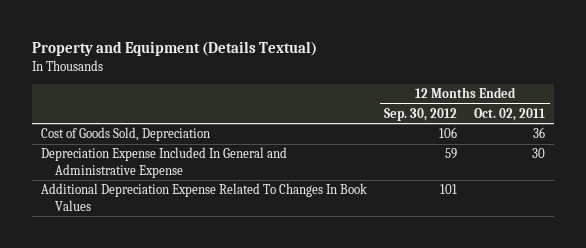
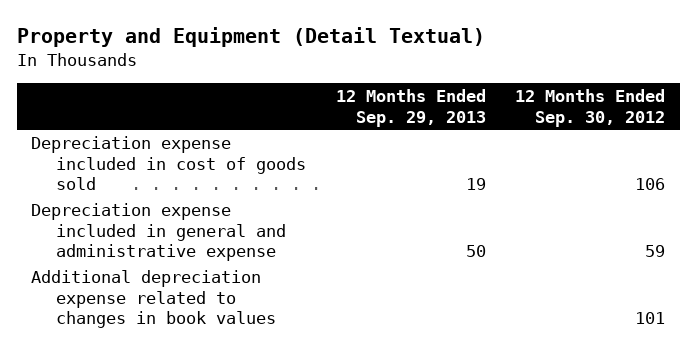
- Property and Equipment (Details Textual)
+ Property and Equipment (Detail Textual)
- | 12 Months Ended Sep. 30, 2012 | 12 Months Ended Oct. 02, 2011
+ | 12 Months Ended Sep. 29, 2013 | 12 Months Ended Sep. 30, 2012
- Cost of Goods Sold, Depreciation | 106 | 36
- Depreciation Expense Included In General and Administrative Expense | 59 | 30
- Additional Depreciation Expense Related To Changes In Book Values | 101 |
+ Depreciation expense included in cost of goods sold | 19 | 106
+ Depreciation expense included in general and administrative expense | 50 | 59
+ Additional depreciation expense related to changes in book values | | 101

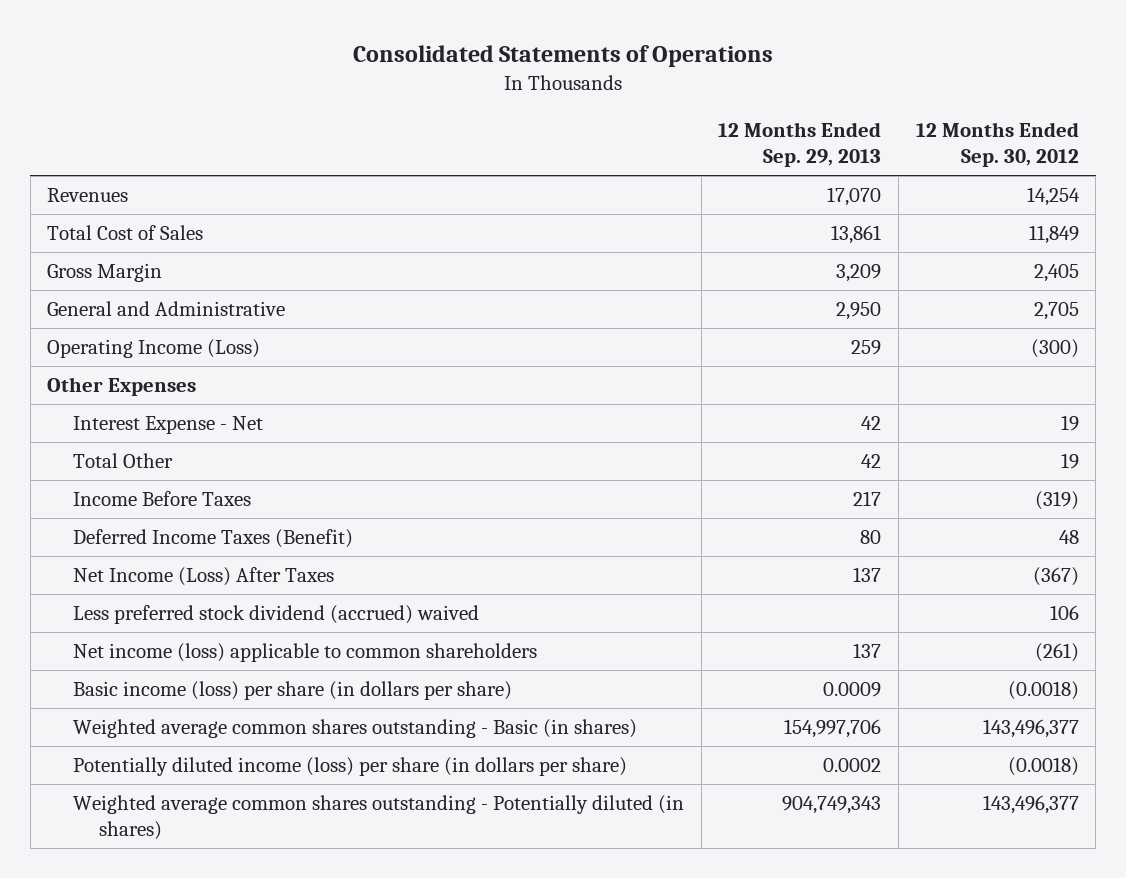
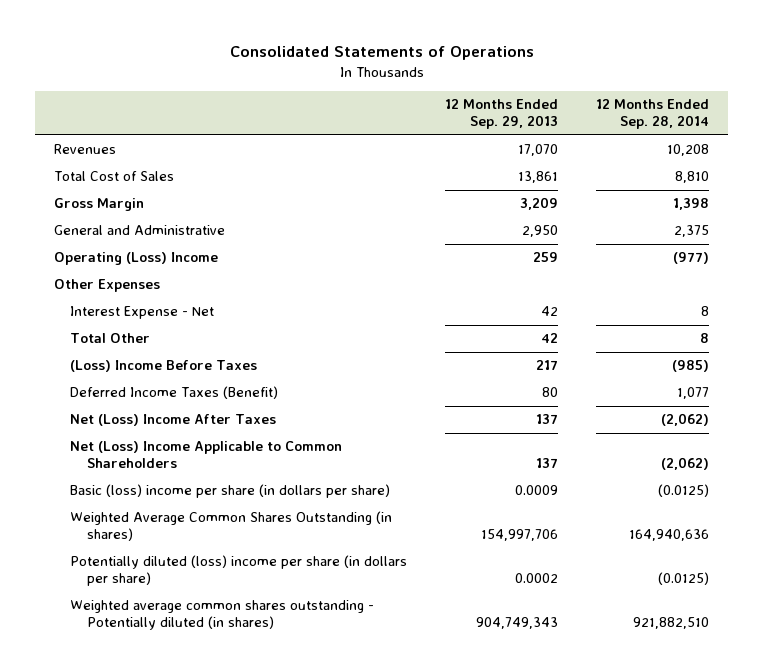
- | 12 Months Ended Sep. 29, 2013 | 12 Months Ended Sep. 30, 2012
+ | 12 Months Ended Sep. 29, 2013 | 12 Months Ended Sep. 28, 2014
- Operating Income (Loss) | 259 | (300)
+ Operating (Loss) Income | 259 | (977)
- Income Before Taxes | 217 | (319)
+ (Loss) Income Before Taxes | 217 | (985)
- Net Income (Loss) After Taxes | 137 | (367)
- Less preferred stock dividend (accrued) waived | | 106
- Net income (loss) applicable to common shareholders | 137 | (261)
- Basic income (loss) per share (in dollars per share) | 0.0009 | (0.0018)
- Weighted average common shares outstanding - Basic (in shares) | 154,997,706 | 143,496,377
- Potentially diluted income (loss) per share (in dollars per share) | 0.0002 | (0.0018)
+ Net (Loss) Income After Taxes | 137 | (2,062)
+ Net (Loss) Income Applicable to Common Shareholders | 137 | (2,062)
+ Basic (loss) income per share (in dollars per share) | 0.0009 | (0.0125)
+ Weighted Average Common Shares Outstanding (in shares) | 154,997,706 | 164,940,636
+ Potentially diluted (loss) income per share (in dollars per share) | 0.0002 | (0.0125)

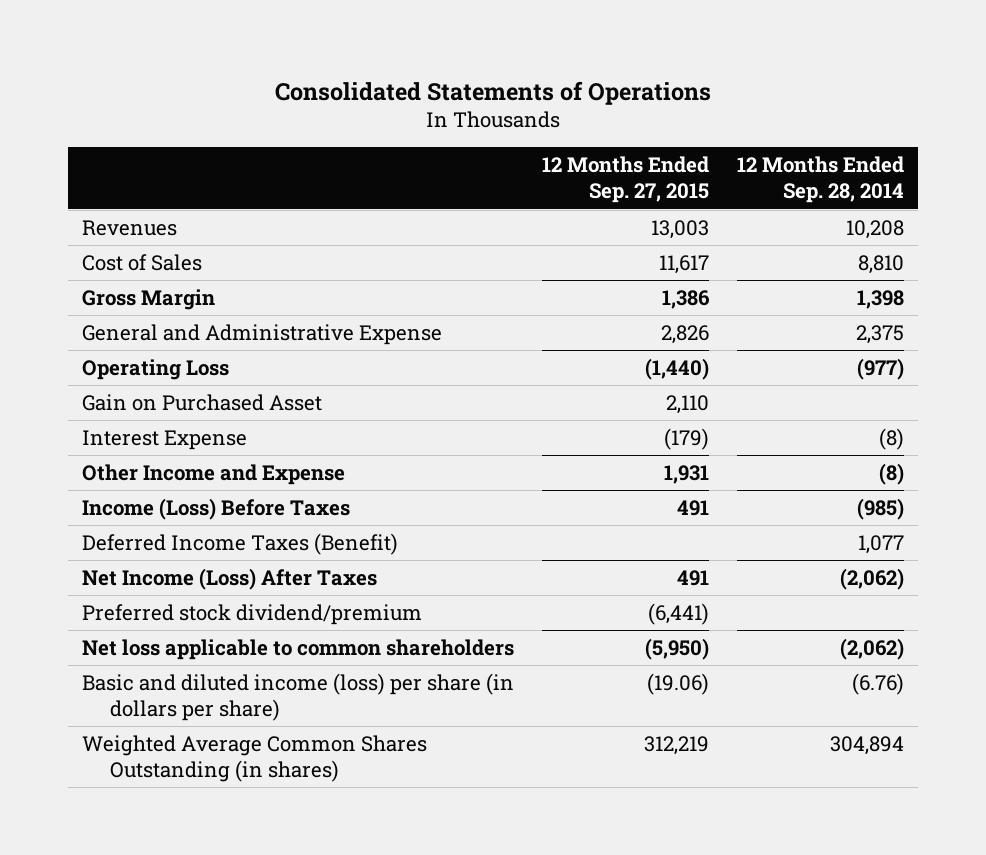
- | 12 Months Ended Sep. 29, 2013 | 12 Months Ended Sep. 28, 2014
+ | 12 Months Ended Sep. 27, 2015 | 12 Months Ended Sep. 28, 2014
- Total Cost of Sales | 13,861 | 8,810
+ Cost of Sales | 11,617 | 8,810
- General and Administrative | 2,950 | 2,375
- Operating (Loss) Income | 259 | (977)
- Other Expenses
- Interest Expense - Net | 42 | 8
- Total Other | 42 | 8
- (Loss) Income Before Taxes | 217 | (985)
+ General and Administrative Expense | 2,826 | 2,375
+ Operating Loss | (1,440) | (977)
+ Gain on Purchased Asset | 2,110 |
+ Interest Expense | (179) | (8)
+ Other Income and Expense | 1,931 | (8)
+ Income (Loss) Before Taxes | 491 | (985)
- Net (Loss) Income After Taxes | 137 | (2,062)
- Net (Loss) Income Applicable to Common Shareholders | 137 | (2,062)
- Basic (loss) income per share (in dollars per share) | 0.0009 | (0.0125)
- Weighted Average Common Shares Outstanding (in shares) | 154,997,706 | 164,940,636
- Potentially diluted (loss) income per share (in dollars per share) | 0.0002 | (0.0125)
- Weighted average common shares outstanding - Potentially diluted (in shares) | 904,749,343 | 921,882,510
+ Net Income (Loss) After Taxes | 491 | (2,062)
+ Preferred stock dividend/premium | (6,441) |
+ Net loss applicable to common shareholders | (5,950) | (2,062)
+ Basic and diluted income (loss) per share (in dollars per share) | (19.06) | (6.76)
+ Weighted Average Common Shares Outstanding (in shares) | 312,219 | 304,894

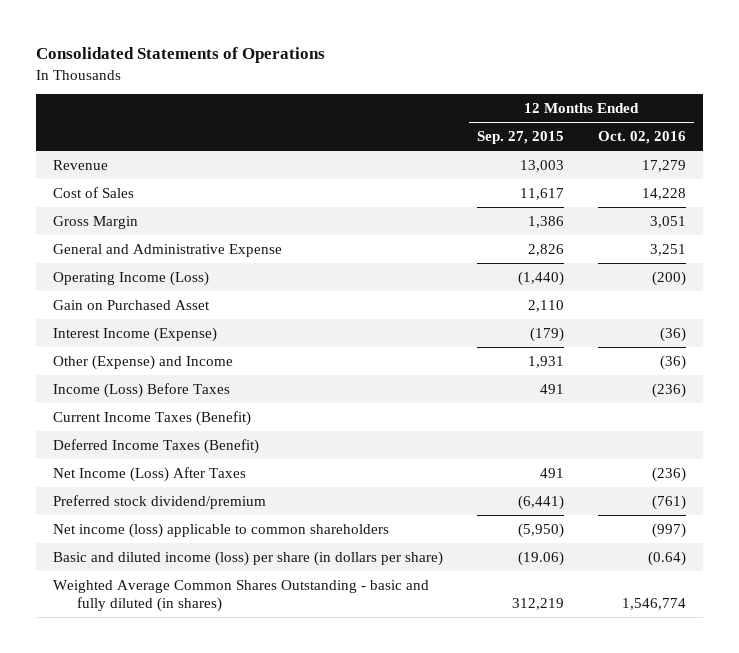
- | 12 Months Ended Sep. 27, 2015 | 12 Months Ended Sep. 28, 2014
+ | 12 Months Ended Sep. 27, 2015 | 12 Months Ended Oct. 02, 2016
- Revenues | 13,003 | 10,208
+ Revenue | 13,003 | 17,279
- Operating Loss | (1,440) | (977)
+ Operating Income (Loss) | (1,440) | (200)
- Interest Expense | (179) | (8)
- Other Income and Expense | 1,931 | (8)
+ Interest Income (Expense) | (179) | (36)
+ Other (Expense) and Income | 1,931 | (36)
+ Current Income Taxes (Benefit)
- Net loss applicable to common shareholders | (5,950) | (2,062)
+ Net income (loss) applicable to common shareholders | (5,950) | (997)
- Weighted Average Common Shares Outstanding (in shares) | 312,219 | 304,894
+ Weighted Average Common Shares Outstanding - basic and fully diluted (in shares) | 312,219 | 1,546,774

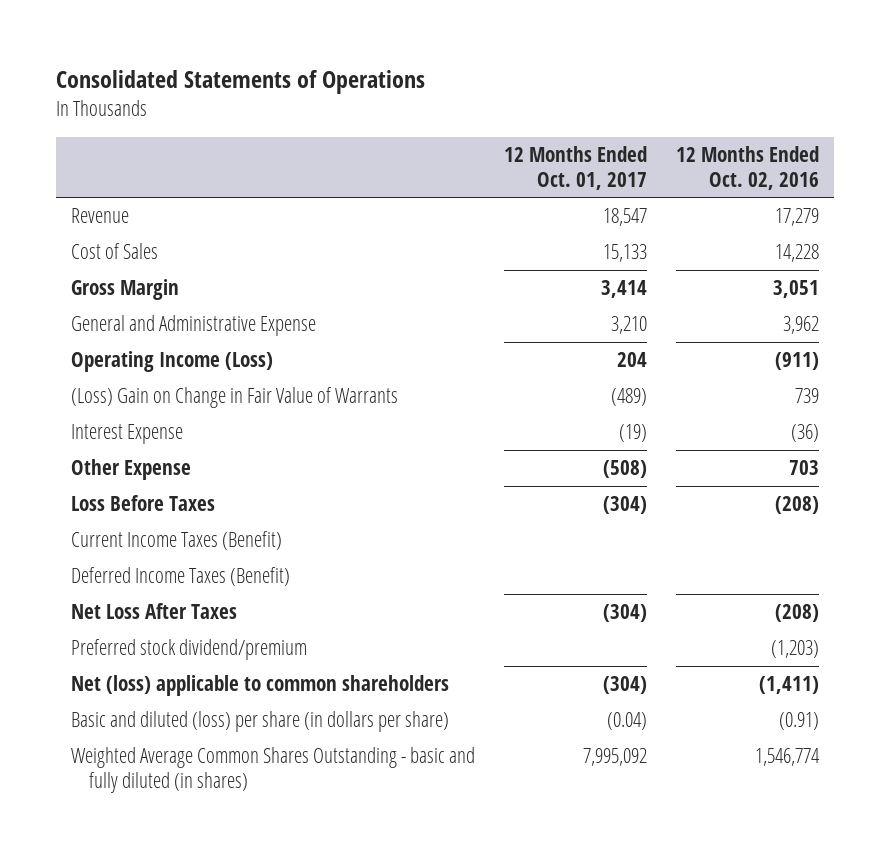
- | 12 Months Ended Sep. 27, 2015 | 12 Months Ended Oct. 02, 2016
+ | 12 Months Ended Oct. 01, 2017 | 12 Months Ended Oct. 02, 2016
- General and Administrative Expense | 2,826 | 3,251
- Operating Income (Loss) | (1,440) | (200)
- Gain on Purchased Asset | 2,110 |
- Interest Income (Expense) | (179) | (36)
- Other (Expense) and Income | 1,931 | (36)
- Income (Loss) Before Taxes | 491 | (236)
+ General and Administrative Expense | 3,210 | 3,962
+ Operating Income (Loss) | 204 | (911)
+ (Loss) Gain on Change in Fair Value of Warrants | (489) | 739
+ Interest Expense | (19) | (36)
+ Other Expense | (508) | 703
+ Loss Before Taxes | (304) | (208)
- Net Income (Loss) After Taxes | 491 | (236)
- Preferred stock dividend/premium | (6,441) | (761)
- Net income (loss) applicable to common shareholders | (5,950) | (997)
- Basic and diluted income (loss) per share (in dollars per share) | (19.06) | (0.64)
+ Net Loss After Taxes | (304) | (208)
+ Preferred stock dividend/premium | | (1,203)
+ Net (loss) applicable to common shareholders | (304) | (1,411)
+ Basic and diluted (loss) per share (in dollars per share) | (0.04) | (0.91)

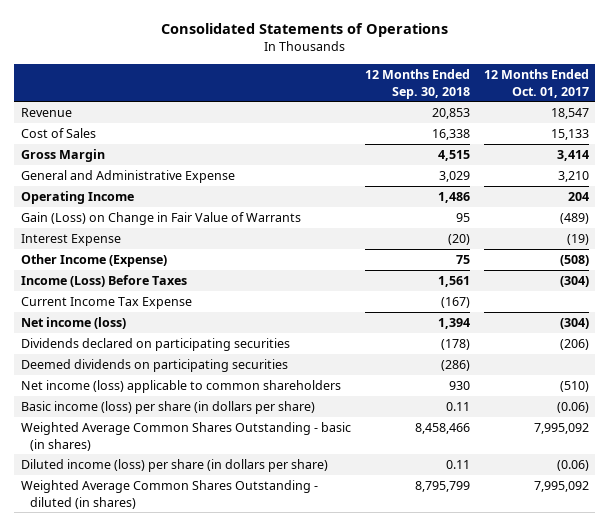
- | 12 Months Ended Oct. 01, 2017 | 12 Months Ended Oct. 02, 2016
+ | 12 Months Ended Sep. 30, 2018 | 12 Months Ended Oct. 01, 2017
- Operating Income (Loss) | 204 | (911)
- (Loss) Gain on Change in Fair Value of Warrants | (489) | 739
+ Operating Income | 1,486 | 204
+ Gain (Loss) on Change in Fair Value of Warrants | 95 | (489)
- Other Expense | (508) | 703
- Loss Before Taxes | (304) | (208)
- Current Income Taxes (Benefit)
- Deferred Income Taxes (Benefit)
- Net Loss After Taxes | (304) | (208)
- Preferred stock dividend/premium | | (1,203)
- Net (loss) applicable to common shareholders | (304) | (1,411)
- Basic and diluted (loss) per share (in dollars per share) | (0.04) | (0.91)
- Weighted Average Common Shares Outstanding - basic and fully diluted (in shares) | 7,995,092 | 1,546,774
+ Other Income (Expense) | 75 | (508)
+ Income (Loss) Before Taxes | 1,561 | (304)
+ Current Income Tax Expense | (167) |
+ Net income (loss) | 1,394 | (304)
+ Dividends declared on participating securities | (178) | (206)
+ Deemed dividends on participating securities | (286) |
+ Net income (loss) applicable to common shareholders | 930 | (510)
+ Basic income (loss) per share (in dollars per share) | 0.11 | (0.06)
+ Weighted Average Common Shares Outstanding - basic (in shares) | 8,458,466 | 7,995,092
+ Diluted income (loss) per share (in dollars per share) | 0.11 | (0.06)
+ Weighted Average Common Shares Outstanding - diluted (in shares) | 8,795,799 | 7,995,092

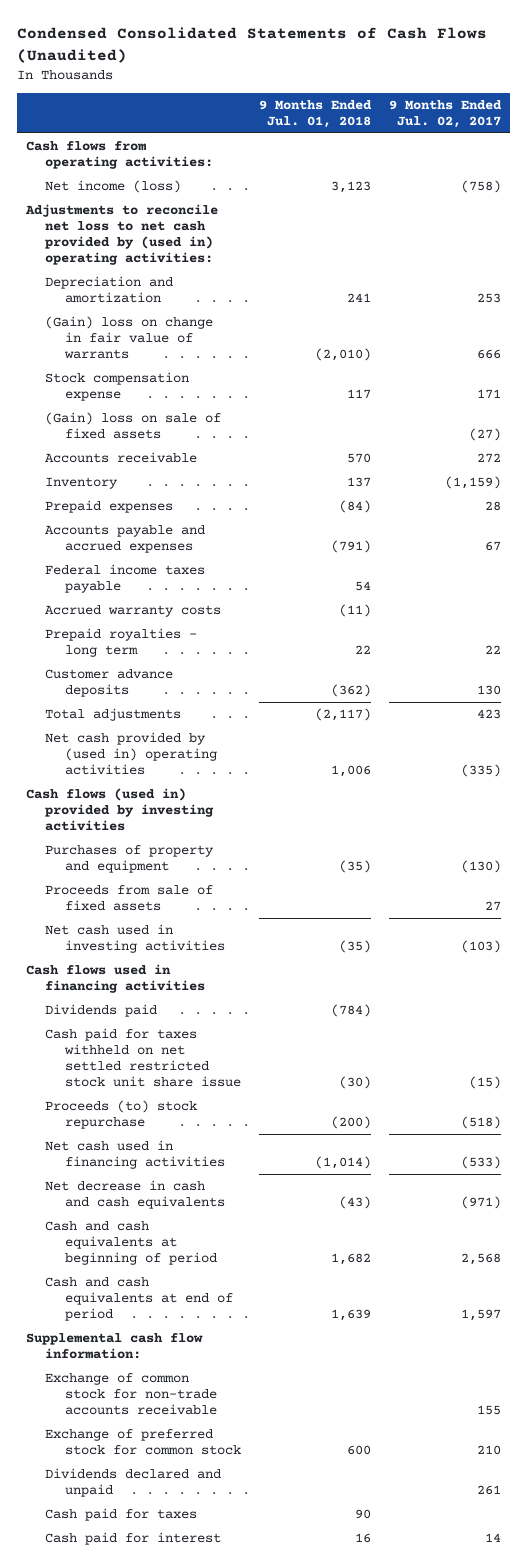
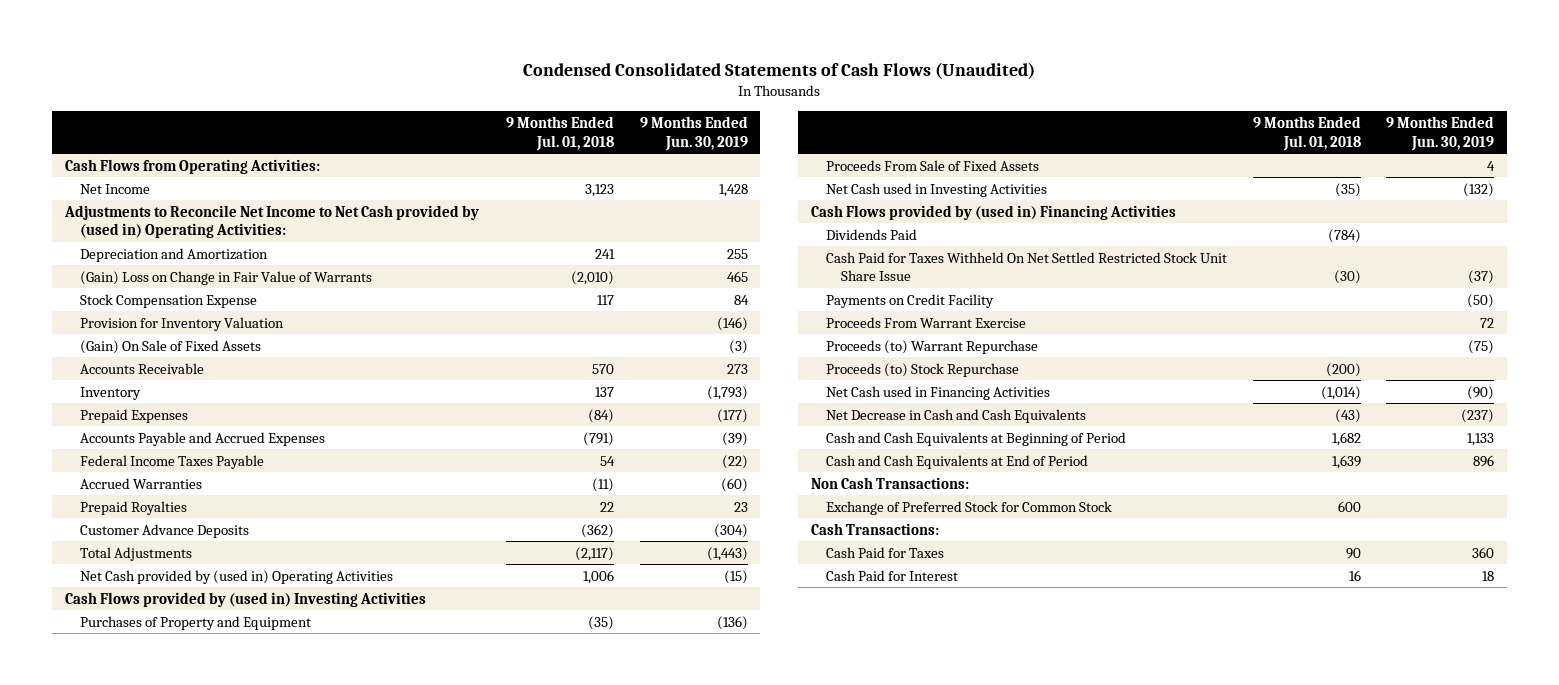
- | 9 Months Ended Jul. 01, 2018 | 9 Months Ended Jul. 02, 2017
+ | 9 Months Ended Jul. 01, 2018 | 9 Months Ended Jun. 30, 2019
- Cash flows from operating activities:
- Net income (loss) | 3,123 | (758)
- Adjustments to reconcile net loss to net cash provided by (used in) operating activities:
- Depreciation and amortization | 241 | 253
- (Gain) loss on change in fair value of warrants | (2,010) | 666
- Stock compensation expense | 117 | 171
- (Gain) loss on sale of fixed assets | | (27)
- Accounts receivable | 570 | 272
+ Cash Flows from Operating Activities:
+ Net Income | 3,123 | 1,428
+ Adjustments to Reconcile Net Income to Net Cash provided by (used in) Operating Activities:
+ Depreciation and Amortization | 241 | 255
+ (Gain) Loss on Change in Fair Value of Warrants | (2,010) | 465
+ Stock Compensation Expense | 117 | 84
+ Provision for Inventory Valuation | | (146)
+ (Gain) On Sale of Fixed Assets | | (3)
+ Accounts Receivable | 570 | 273
- Prepaid expenses | (84) | 28
- Accounts payable and accrued expenses | (791) | 67
- Federal income taxes payable | 54 |
- Accrued warranty costs | (11) |
- Prepaid royalties - long term | 22 | 22
- Customer advance deposits | (362) | 130
- Total adjustments | (2,117) | 423
- Net cash provided by (used in) operating activities | 1,006 | (335)
- Cash flows (used in) provided by investing activities
- Purchases of property and equipment | (35) | (130)
- Proceeds from sale of fixed assets | | 27
- Net cash used in investing activities | (35) | (103)
- Cash flows used in financing activities
- Dividends paid | (784) |
- Cash paid for taxes withheld on net settled restricted stock unit share issue | (30) | (15)
- Proceeds (to) stock repurchase | (200) | (518)
- Net cash used in financing activities | (1,014) | (533)
- Net decrease in cash and cash equivalents | (43) | (971)
- Cash and cash equivalents at beginning of period | 1,682 | 2,568
- Cash and cash equivalents at end of period | 1,639 | 1,597
- Supplemental cash flow information:
- Exchange of common stock for non-trade accounts receivable | | 155
- Exchange of preferred stock for common stock | 600 | 210
- Dividends declared and unpaid | | 261
- Cash paid for taxes | 90 |
- Cash paid for interest | 16 | 14
+ Prepaid Expenses | (84) | (177)
+ Accounts Payable and Accrued Expenses | (791) | (39)
+ Federal Income Taxes Payable | 54 | (22)
+ Accrued Warranties | (11) | (60)
+ Prepaid Royalties | 22 | 23
+ Customer Advance Deposits | (362) | (304)
+ Total Adjustments | (2,117) | (1,443)
+ Net Cash provided by (used in) Operating Activities | 1,006 | (15)
+ Cash Flows provided by (used in) Investing Activities
+ Purchases of Property and Equipment | (35) | (136)
+ Proceeds From Sale of Fixed Assets | | 4
+ Net Cash used in Investing Activities | (35) | (132)
+ Cash Flows provided by (used in) Financing Activities
+ Dividends Paid | (784) |
+ Cash Paid for Taxes Withheld On Net Settled Restricted Stock Unit Share Issue | (30) | (37)
+ Payments on Credit Facility | | (50)
+ Proceeds From Warrant Exercise | | 72
+ Proceeds (to) Warrant Repurchase | | (75)
+ Proceeds (to) Stock Repurchase | (200) |
+ Net Cash used in Financing Activities | (1,014) | (90)
+ Net Decrease in Cash and Cash Equivalents | (43) | (237)
+ Cash and Cash Equivalents at Beginning of Period | 1,682 | 1,133
+ Cash and Cash Equivalents at End of Period | 1,639 | 896
+ Non Cash Transactions:
+ Exchange of Preferred Stock for Common Stock | 600 |
+ Cash Transactions:
+ Cash Paid for Taxes | 90 | 360
+ Cash Paid for Interest | 16 | 18

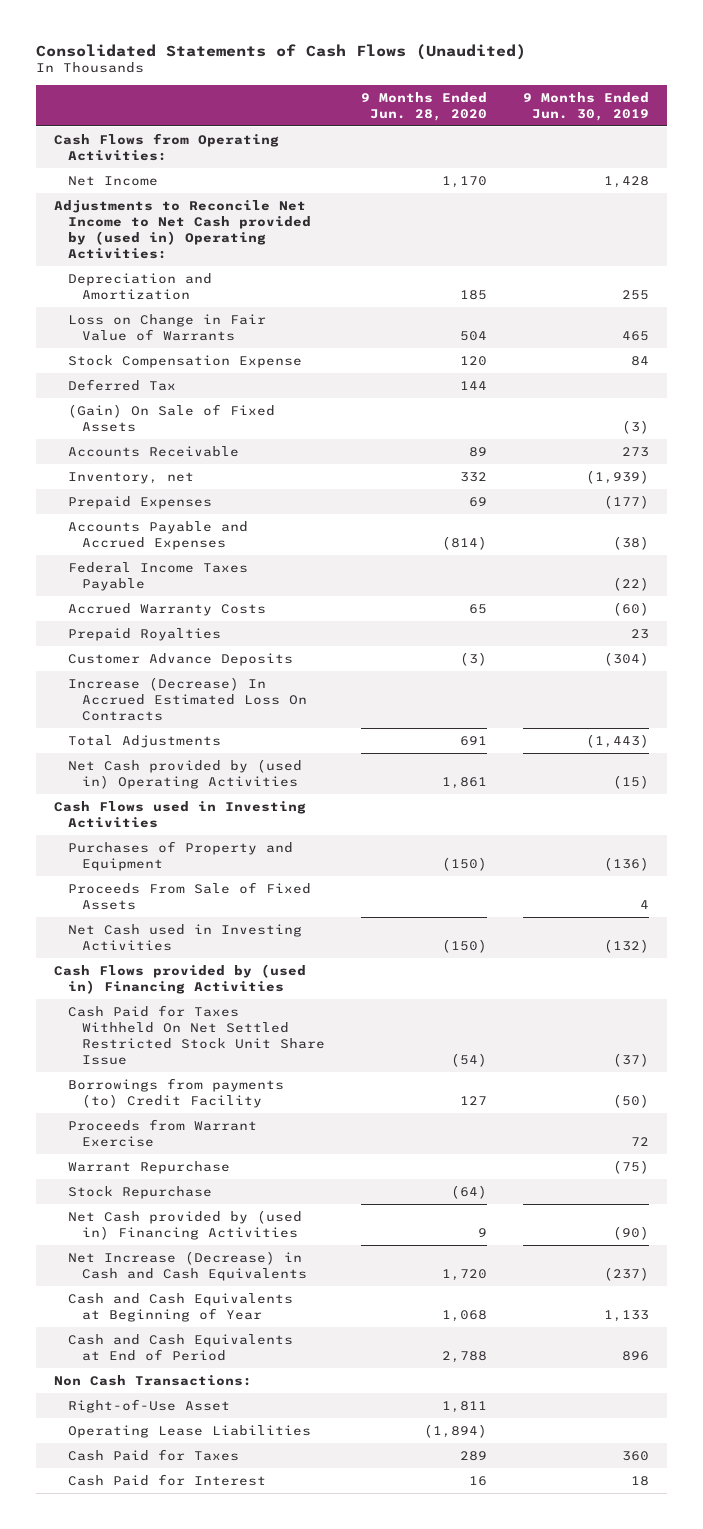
- Condensed Consolidated Statements of Cash Flows (Unaudited)
+ Consolidated Statements of Cash Flows (Unaudited)
- | 9 Months Ended Jul. 01, 2018 | 9 Months Ended Jun. 30, 2019
+ | 9 Months Ended Jun. 28, 2020 | 9 Months Ended Jun. 30, 2019
- (Gain) Loss on Change in Fair Value of Warrants | (2,010) | 465
+ Loss on Change in Fair Value of Warrants | 504 | 465
- Provision for Inventory Valuation | | (146)
+ Deferred Tax | 144 |
- Inventory | 137 | (1,793)
+ Inventory, net | 332 | (1,939)
- Accounts Payable and Accrued Expenses | (791) | (39)
+ Accounts Payable and Accrued Expenses | (814) | (38)
- Accrued Warranties | (11) | (60)
+ Accrued Warranty Costs | 65 | (60)
+ Increase (Decrease) In Accrued Estimated Loss On Contracts
- Cash Flows provided by (used in) Investing Activities
+ Cash Flows used in Investing Activities
- Dividends Paid | (784) |
- Payments on Credit Facility | | (50)
- Proceeds From Warrant Exercise | | 72
- Proceeds (to) Warrant Repurchase | | (75)
- Proceeds (to) Stock Repurchase | (200) |
- Net Cash used in Financing Activities | (1,014) | (90)
- Net Decrease in Cash and Cash Equivalents | (43) | (237)
- Cash and Cash Equivalents at Beginning of Period | 1,682 | 1,133
+ Borrowings from payments (to) Credit Facility | 127 | (50)
+ Proceeds from Warrant Exercise | | 72
+ Warrant Repurchase | | (75)
+ Stock Repurchase | (64) |
+ Net Cash provided by (used in) Financing Activities | 9 | (90)
+ Net Increase (Decrease) in Cash and Cash Equivalents | 1,720 | (237)
+ Cash and Cash Equivalents at Beginning of Year | 1,068 | 1,133
- Exchange of Preferred Stock for Common Stock | 600 |
- Cash Transactions:
+ Right-of-Use Asset | 1,811 |
+ Operating Lease Liabilities | (1,894) |

